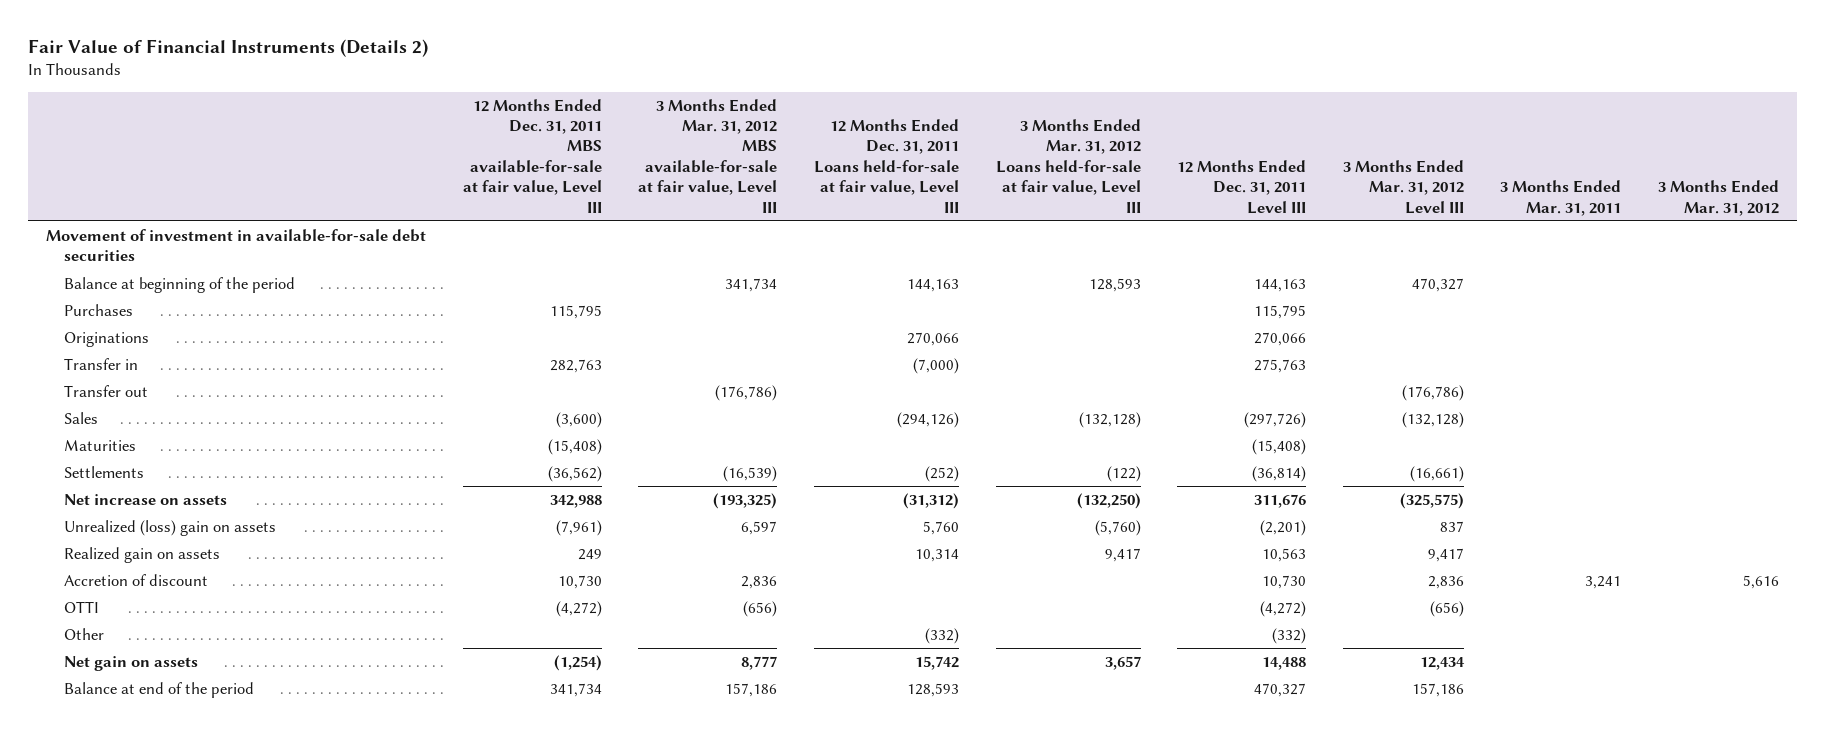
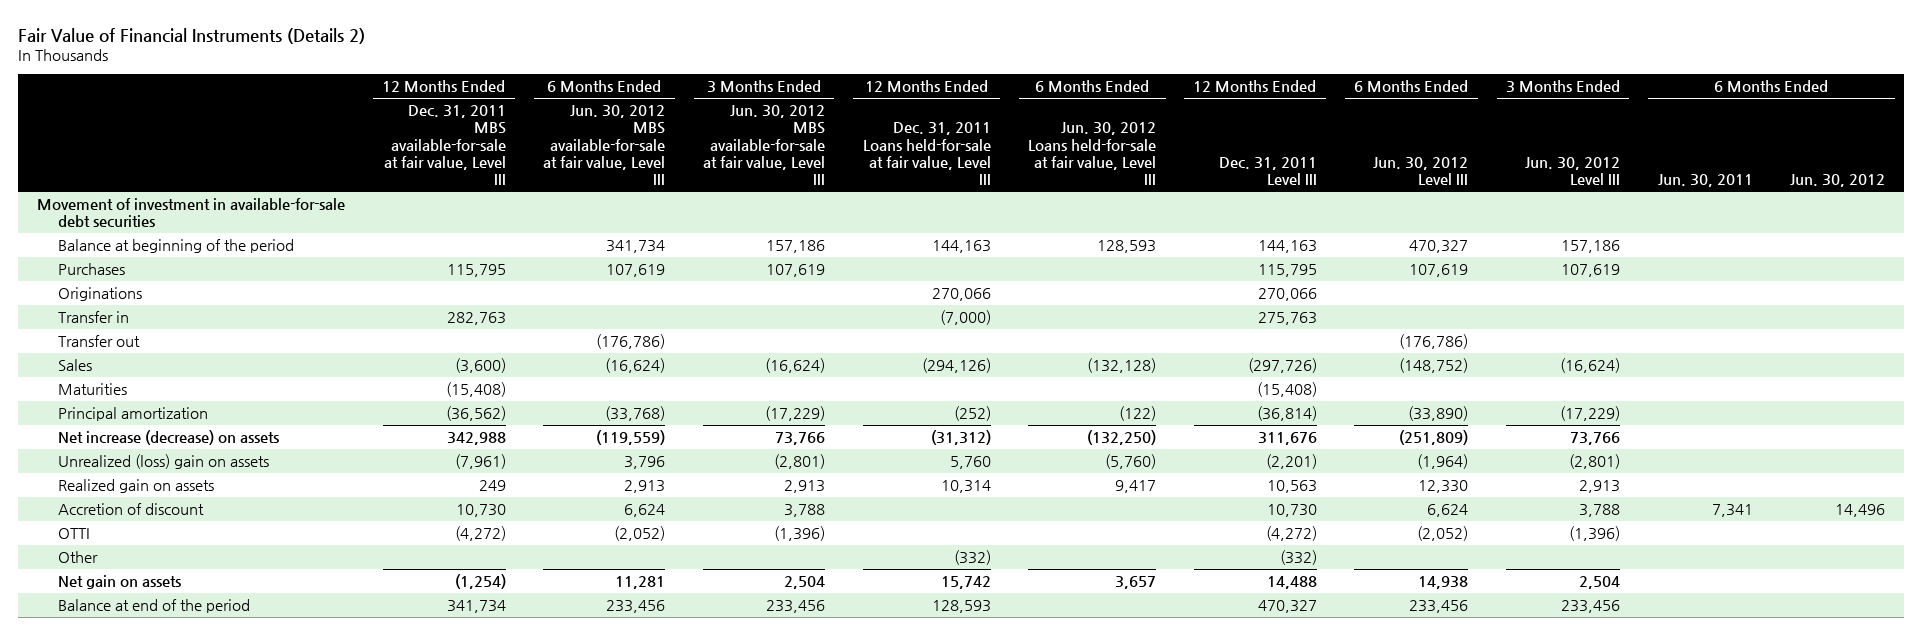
- | 12 Months Ended Dec. 31, 2011 MBS available-for-sale at fair value, Level III | 3 Months Ended Mar. 31, 2012 MBS available-for-sale at fair value, Level III | 12 Months Ended Dec. 31, 2011 Loans held-for-sale at fair value, Level III | 3 Months Ended Mar. 31, 2012 Loans held-for-sale at fair value, Level III | 12 Months Ended Dec. 31, 2011 Level III | 3 Months Ended Mar. 31, 2012 Level III | 3 Months Ended Mar. 31, 2011 | 3 Months Ended Mar. 31, 2012
+ | 12 Months Ended Dec. 31, 2011 MBS available-for-sale at fair value, Level III | 6 Months Ended Jun. 30, 2012 MBS available-for-sale at fair value, Level III | 3 Months Ended Jun. 30, 2012 MBS available-for-sale at fair value, Level III | 12 Months Ended Dec. 31, 2011 Loans held-for-sale at fair value, Level III | 6 Months Ended Jun. 30, 2012 Loans held-for-sale at fair value, Level III | 12 Months Ended Dec. 31, 2011 Level III | 6 Months Ended Jun. 30, 2012 Level III | 3 Months Ended Jun. 30, 2012 Level III | 6 Months Ended Jun. 30, 2011 | 6 Months Ended Jun. 30, 2012
- Settlements | (36,562) | (16,539) | (252) | (122) | (36,814) | (16,661) | |
- Net increase on assets | 342,988 | (193,325) | (31,312) | (132,250) | 311,676 | (325,575) | |
+ Principal amortization | (36,562) | (33,768) | (17,229) | (252) | (122) | (36,814) | (33,890) | (17,229) | |
+ Net increase (decrease) on assets | 342,988 | (119,559) | 73,766 | (31,312) | (132,250) | 311,676 | (251,809) | 73,766 | |

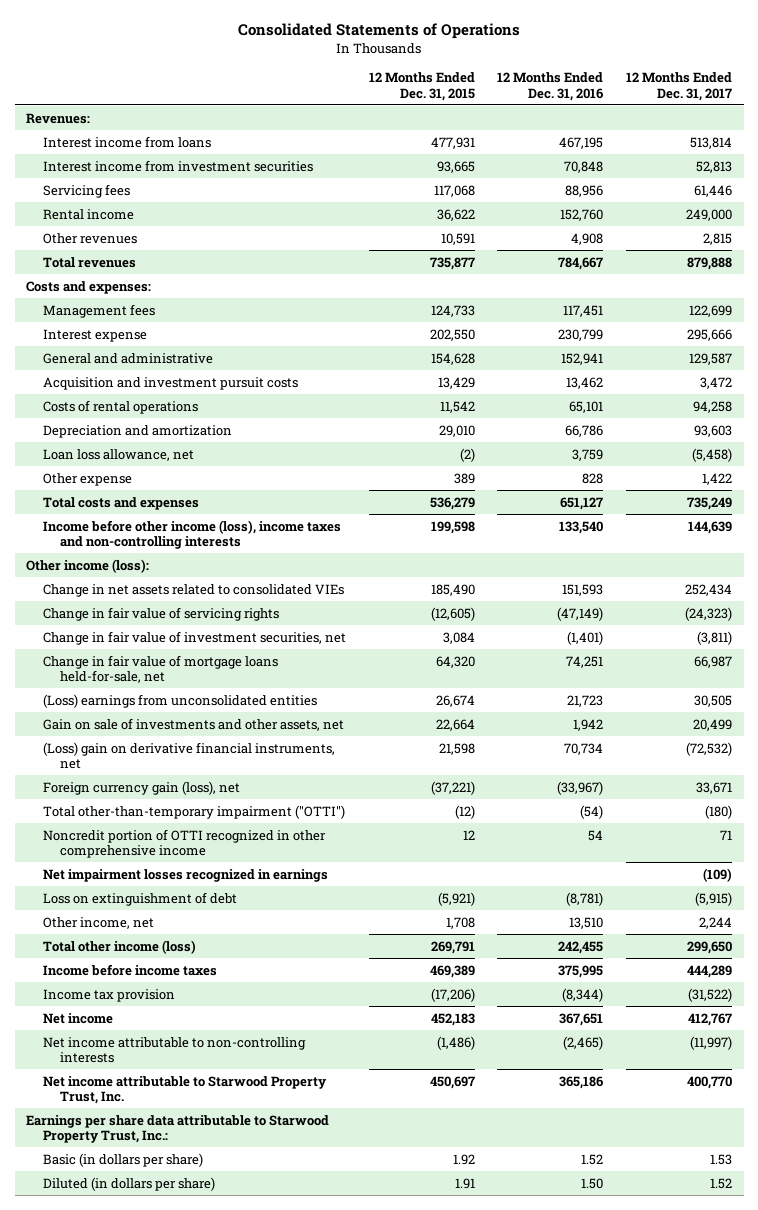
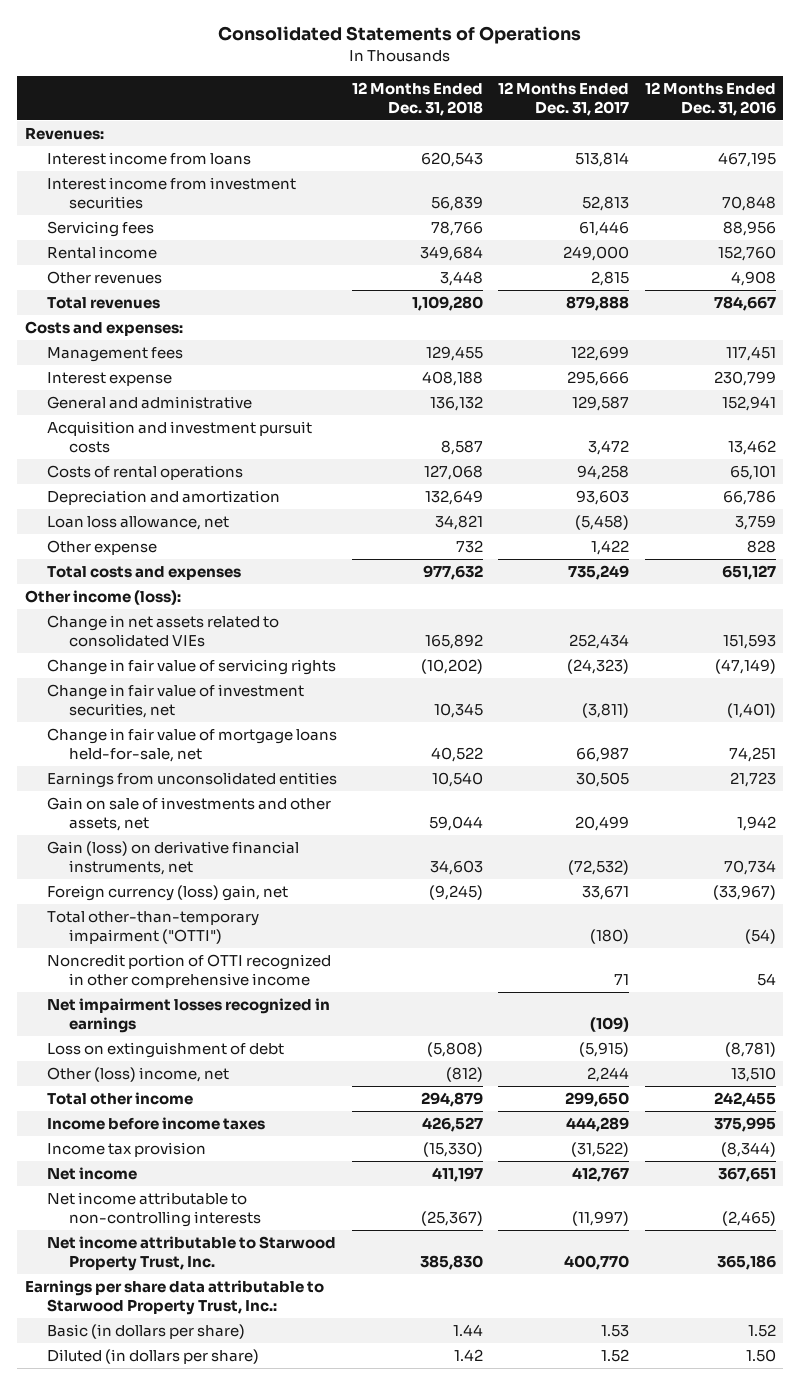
- | 12 Months Ended Dec. 31, 2015 | 12 Months Ended Dec. 31, 2016 | 12 Months Ended Dec. 31, 2017
+ | 12 Months Ended Dec. 31, 2018 | 12 Months Ended Dec. 31, 2017 | 12 Months Ended Dec. 31, 2016
- Income before other income (loss), income taxes and non-controlling interests | 199,598 | 133,540 | 144,639
- (Loss) earnings from unconsolidated entities | 26,674 | 21,723 | 30,505
+ Earnings from unconsolidated entities | 10,540 | 30,505 | 21,723
- (Loss) gain on derivative financial instruments, net | 21,598 | 70,734 | (72,532)
- Foreign currency gain (loss), net | (37,221) | (33,967) | 33,671
+ Gain (loss) on derivative financial instruments, net | 34,603 | (72,532) | 70,734
+ Foreign currency (loss) gain, net | (9,245) | 33,671 | (33,967)
- Other income, net | 1,708 | 13,510 | 2,244
- Total other income (loss) | 269,791 | 242,455 | 299,650
+ Other (loss) income, net | (812) | 2,244 | 13,510
+ Total other income | 294,879 | 299,650 | 242,455

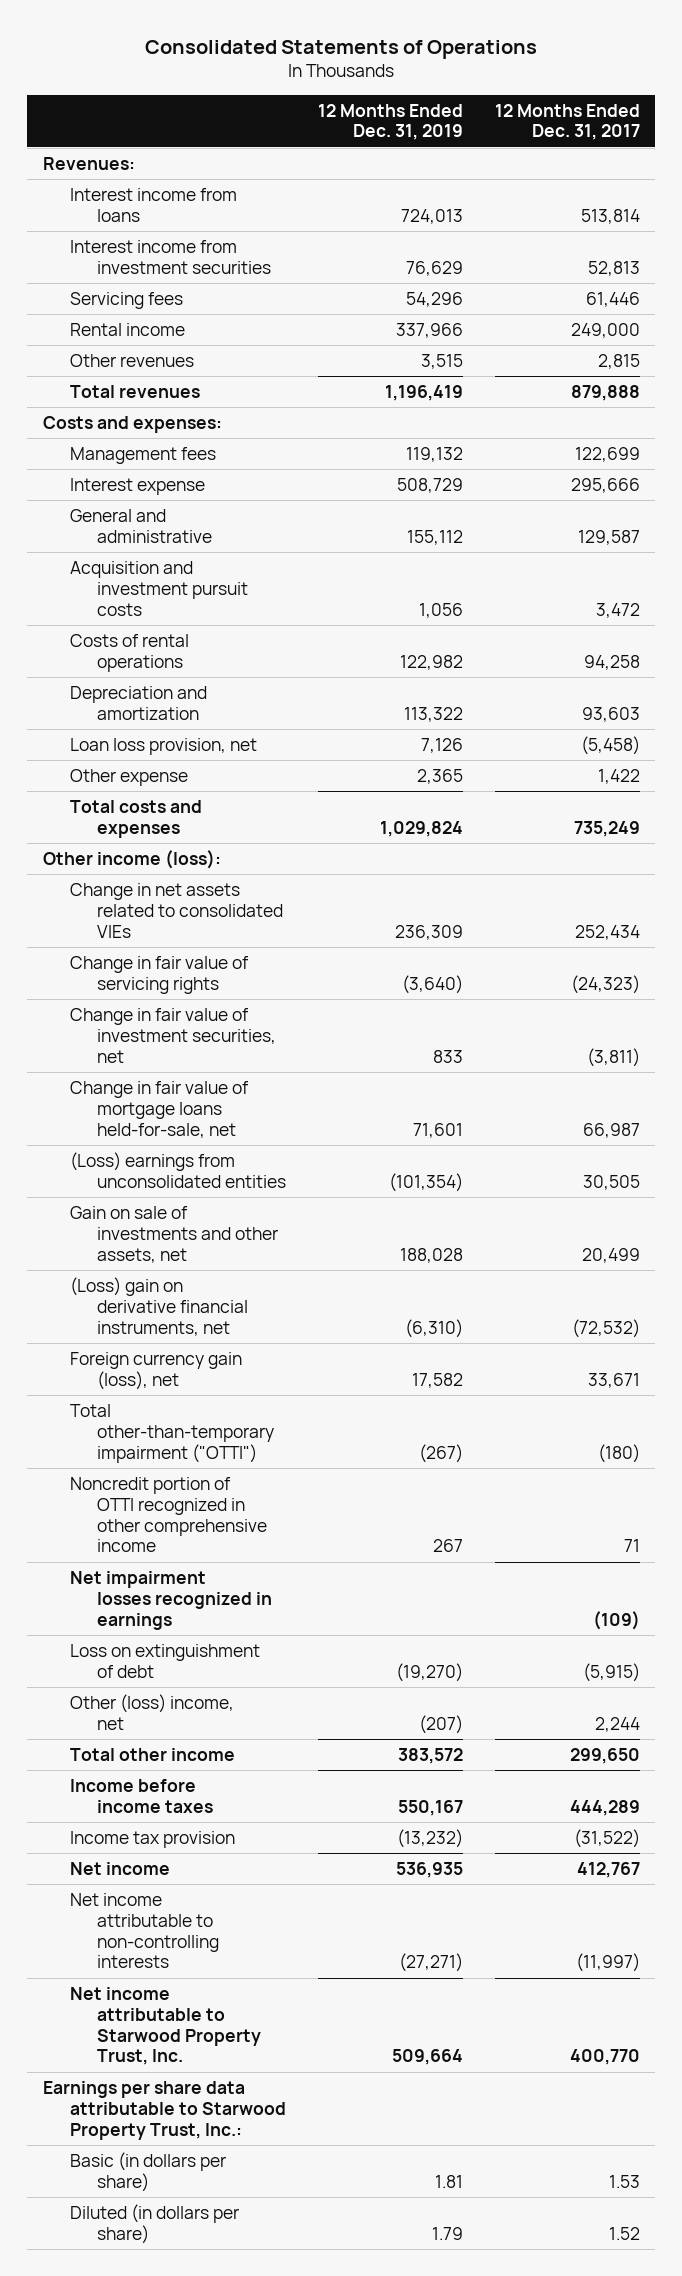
- | 12 Months Ended Dec. 31, 2018 | 12 Months Ended Dec. 31, 2017 | 12 Months Ended Dec. 31, 2016
+ | 12 Months Ended Dec. 31, 2019 | 12 Months Ended Dec. 31, 2017
- Loan loss allowance, net | 34,821 | (5,458) | 3,759
+ Loan loss provision, net | 7,126 | (5,458)
- Earnings from unconsolidated entities | 10,540 | 30,505 | 21,723
+ (Loss) earnings from unconsolidated entities | (101,354) | 30,505
- Gain (loss) on derivative financial instruments, net | 34,603 | (72,532) | 70,734
- Foreign currency (loss) gain, net | (9,245) | 33,671 | (33,967)
+ (Loss) gain on derivative financial instruments, net | (6,310) | (72,532)
+ Foreign currency gain (loss), net | 17,582 | 33,671

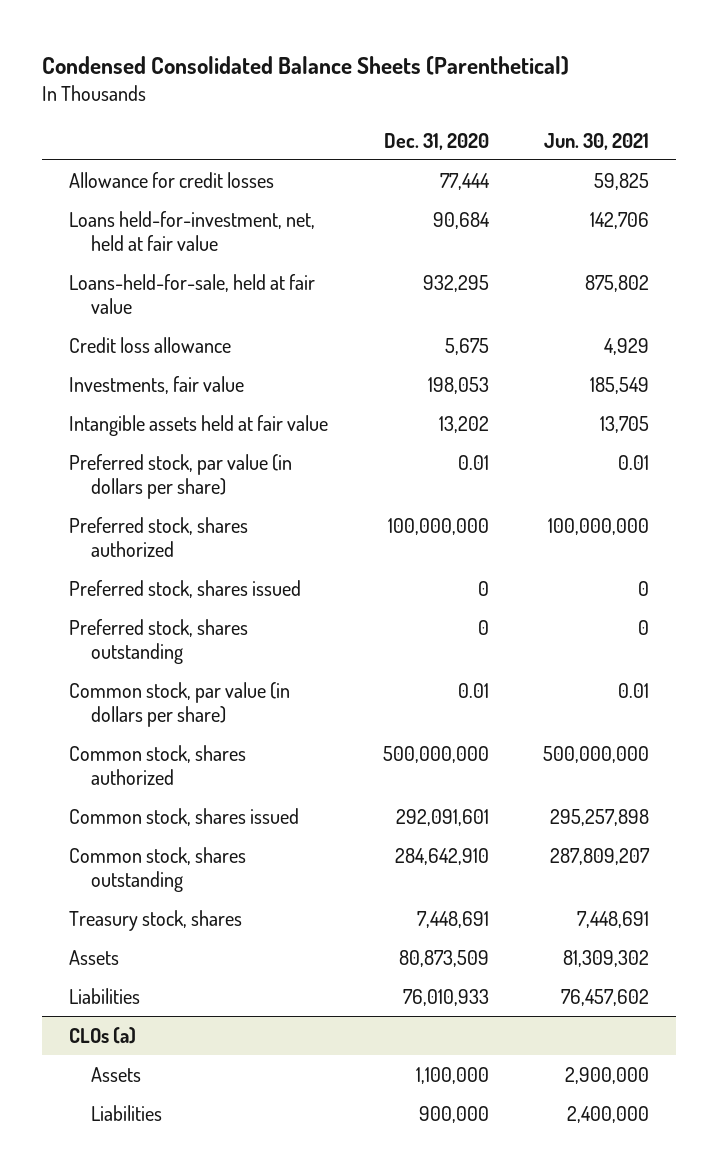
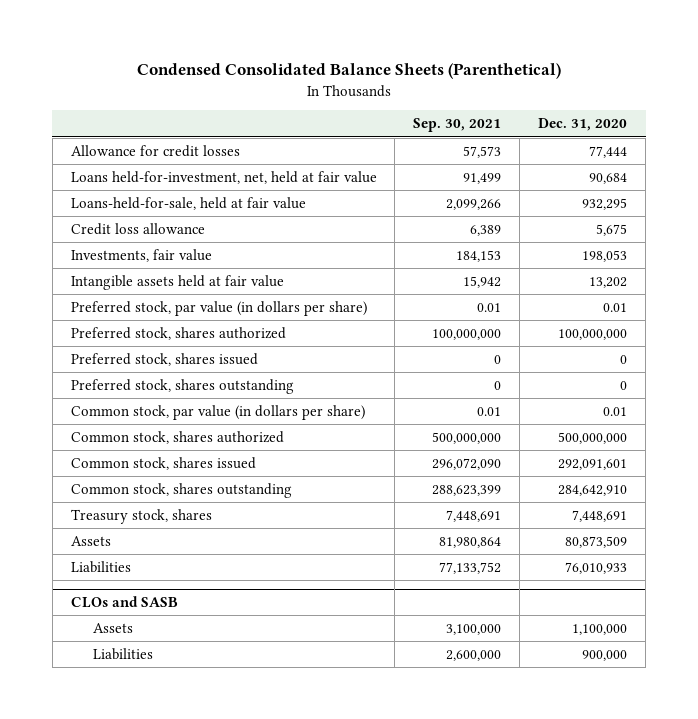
- | Dec. 31, 2020 | Jun. 30, 2021
+ | Sep. 30, 2021 | Dec. 31, 2020
- CLOs (a)
+ CLOs and SASB

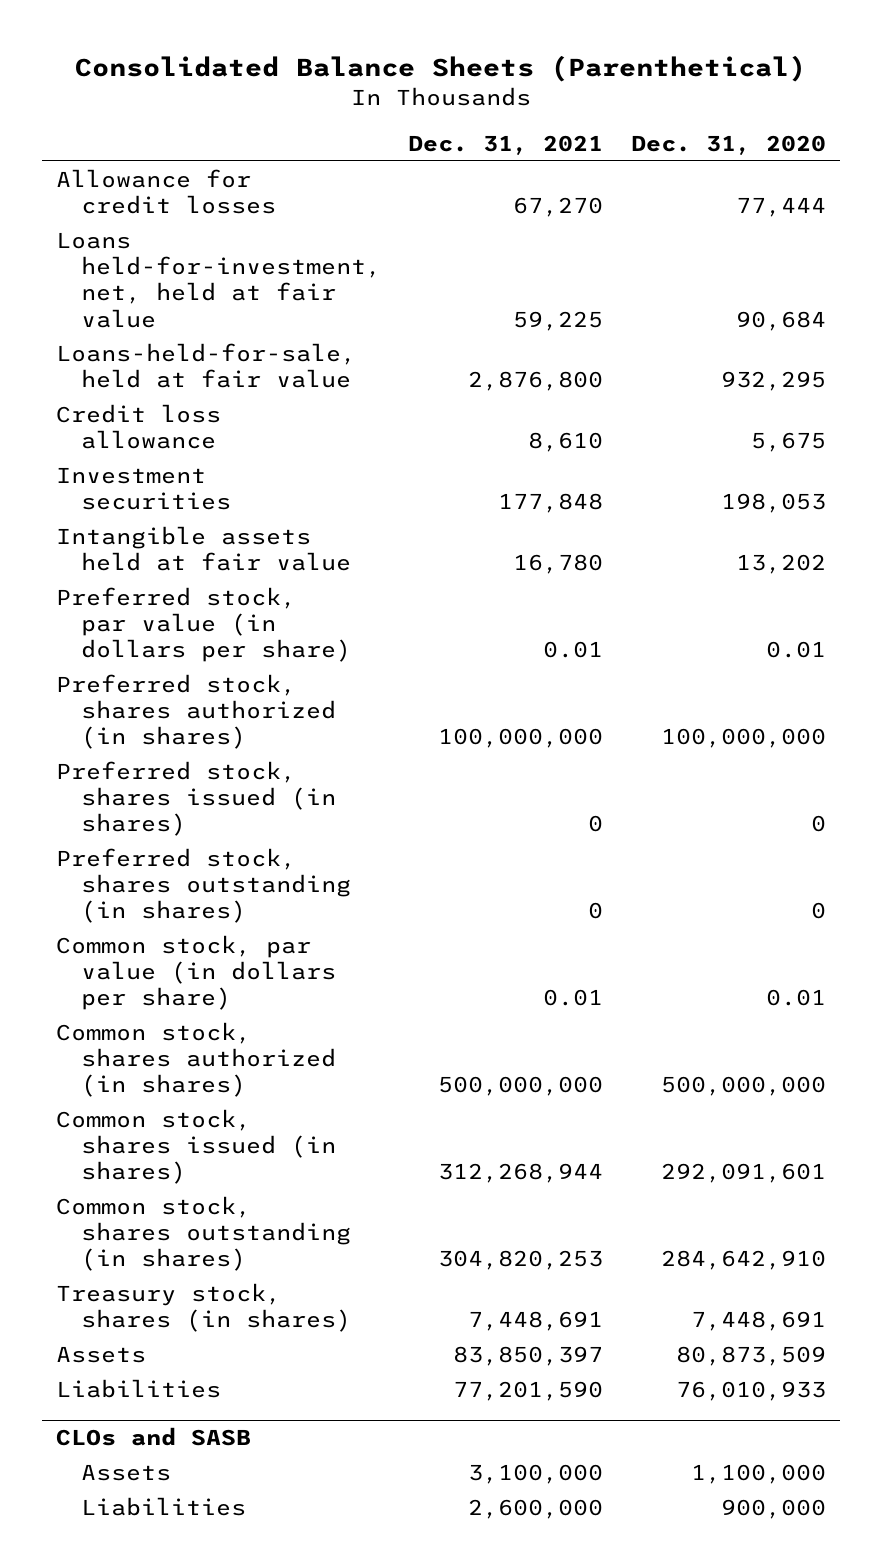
- Condensed Consolidated Balance Sheets (Parenthetical)
+ Consolidated Balance Sheets (Parenthetical)
- | Sep. 30, 2021 | Dec. 31, 2020
+ | Dec. 31, 2021 | Dec. 31, 2020
- Investments, fair value | 184,153 | 198,053
+ Investment securities | 177,848 | 198,053
- Preferred stock, shares authorized | 100,000,000 | 100,000,000
- Preferred stock, shares issued | 0 | 0
- Preferred stock, shares outstanding | 0 | 0
+ Preferred stock, shares authorized (in shares) | 100,000,000 | 100,000,000
+ Preferred stock, shares issued (in shares) | 0 | 0
+ Preferred stock, shares outstanding (in shares) | 0 | 0
- Common stock, shares authorized | 500,000,000 | 500,000,000
- Common stock, shares issued | 296,072,090 | 292,091,601
- Common stock, shares outstanding | 288,623,399 | 284,642,910
- Treasury stock, shares | 7,448,691 | 7,448,691
+ Common stock, shares authorized (in shares) | 500,000,000 | 500,000,000
+ Common stock, shares issued (in shares) | 312,268,944 | 292,091,601
+ Common stock, shares outstanding (in shares) | 304,820,253 | 284,642,910
+ Treasury stock, shares (in shares) | 7,448,691 | 7,448,691

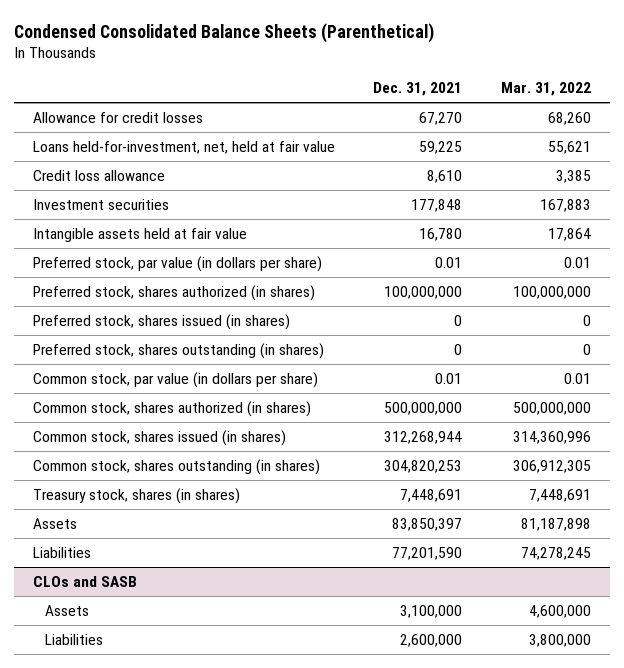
- Consolidated Balance Sheets (Parenthetical)
+ Condensed Consolidated Balance Sheets (Parenthetical)
- | Dec. 31, 2021 | Dec. 31, 2020
+ | Dec. 31, 2021 | Mar. 31, 2022
- Loans-held-for-sale, held at fair value | 2,876,800 | 932,295

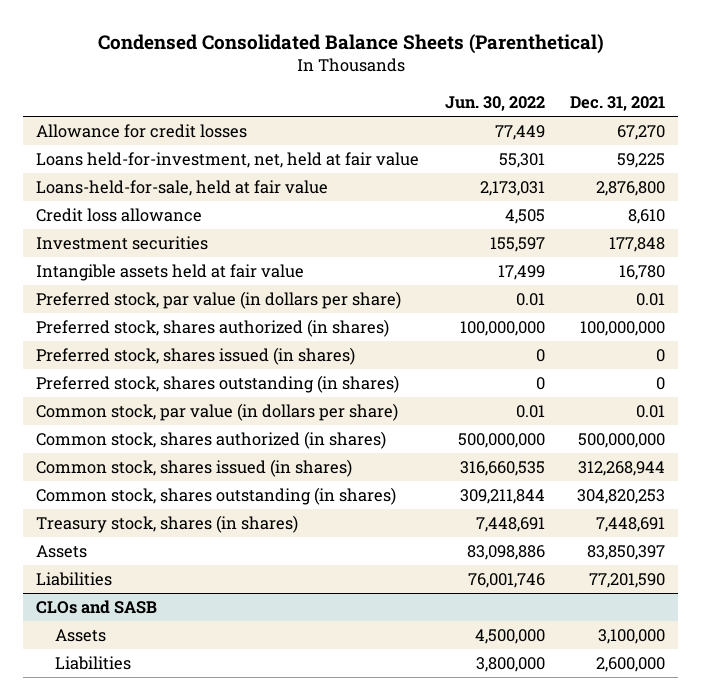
- | Dec. 31, 2021 | Mar. 31, 2022
+ | Jun. 30, 2022 | Dec. 31, 2021
+ Loans-held-for-sale, held at fair value | 2,173,031 | 2,876,800

